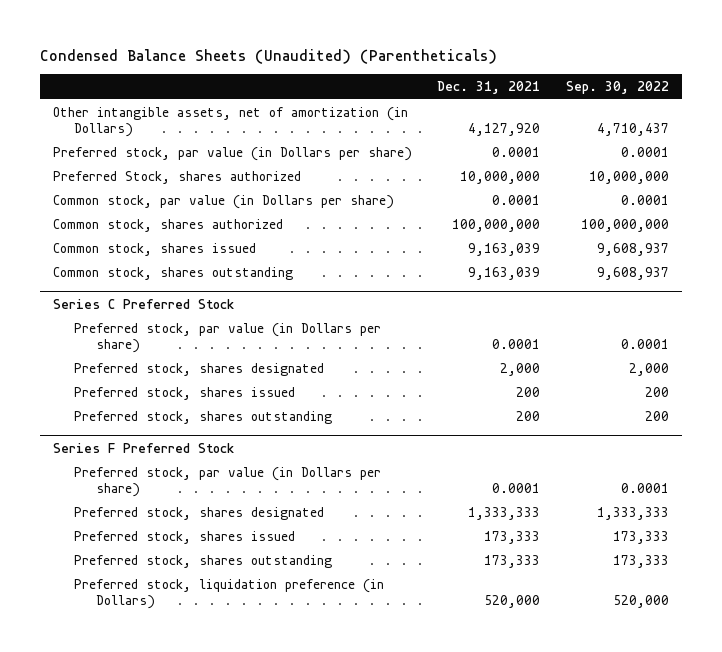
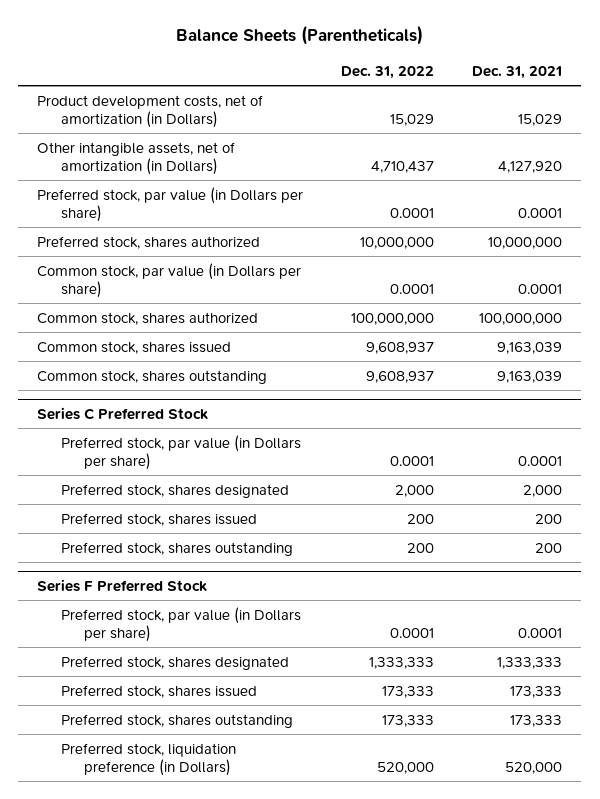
- Condensed Balance Sheets (Unaudited) (Parentheticals)
+ Balance Sheets (Parentheticals)
- | Dec. 31, 2021 | Sep. 30, 2022
+ | Dec. 31, 2022 | Dec. 31, 2021
+ Product development costs, net of amortization (in Dollars) | 15,029 | 15,029
- Preferred Stock, shares authorized | 10,000,000 | 10,000,000
+ Preferred stock, shares authorized | 10,000,000 | 10,000,000

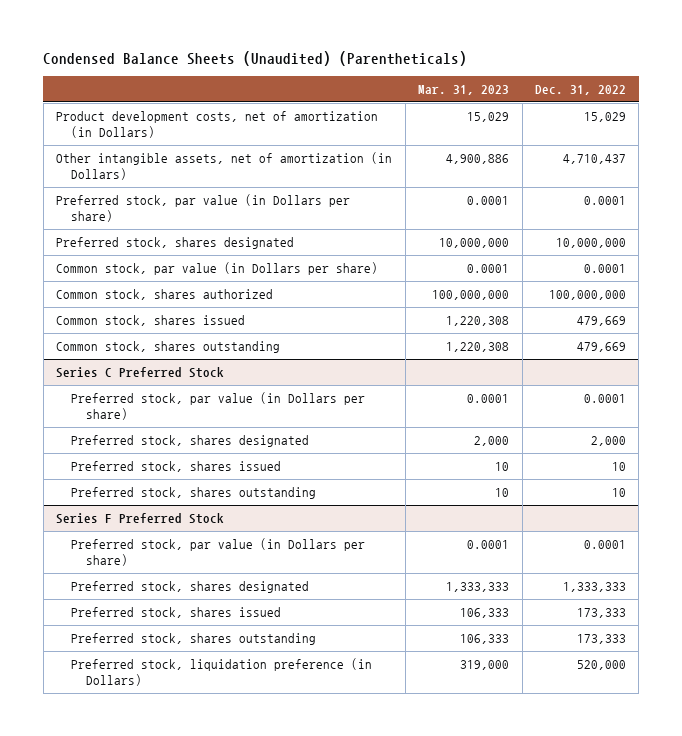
- Balance Sheets (Parentheticals)
+ Condensed Balance Sheets (Unaudited) (Parentheticals)
- | Dec. 31, 2022 | Dec. 31, 2021
+ | Mar. 31, 2023 | Dec. 31, 2022
- Preferred stock, shares authorized | 10,000,000 | 10,000,000
+ Preferred stock, shares designated | 10,000,000 | 10,000,000
- Common stock, shares issued | 9,608,937 | 9,163,039
- Common stock, shares outstanding | 9,608,937 | 9,163,039
+ Common stock, shares issued | 1,220,308 | 479,669
+ Common stock, shares outstanding | 1,220,308 | 479,669
@ Series C Preferred Stock
- Preferred stock, shares issued | 200 | 200
- Preferred stock, shares outstanding | 200 | 200
+ Preferred stock, shares issued | 10 | 10
+ Preferred stock, shares outstanding | 10 | 10

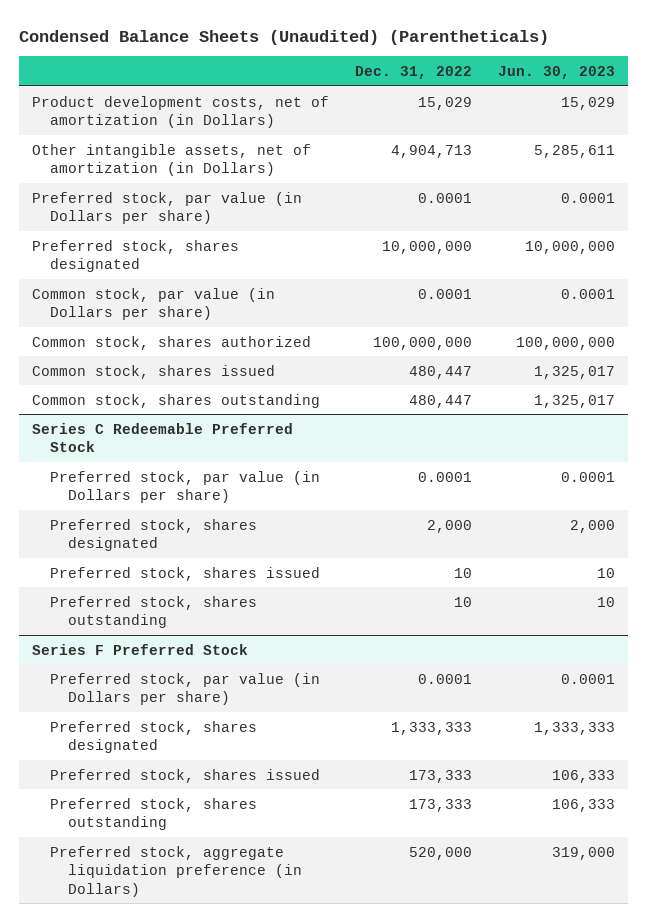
- | Mar. 31, 2023 | Dec. 31, 2022
+ | Dec. 31, 2022 | Jun. 30, 2023
- Other intangible assets, net of amortization (in Dollars) | 4,900,886 | 4,710,437
+ Other intangible assets, net of amortization (in Dollars) | 4,904,713 | 5,285,611
- Common stock, shares issued | 1,220,308 | 479,669
- Common stock, shares outstanding | 1,220,308 | 479,669
- Series C Preferred Stock
+ Common stock, shares issued | 480,447 | 1,325,017
+ Common stock, shares outstanding | 480,447 | 1,325,017
+ Series C Redeemable Preferred Stock
@ Series F Preferred Stock
- Preferred stock, liquidation preference (in Dollars) | 319,000 | 520,000
+ Preferred stock, aggregate liquidation preference (in Dollars) | 520,000 | 319,000

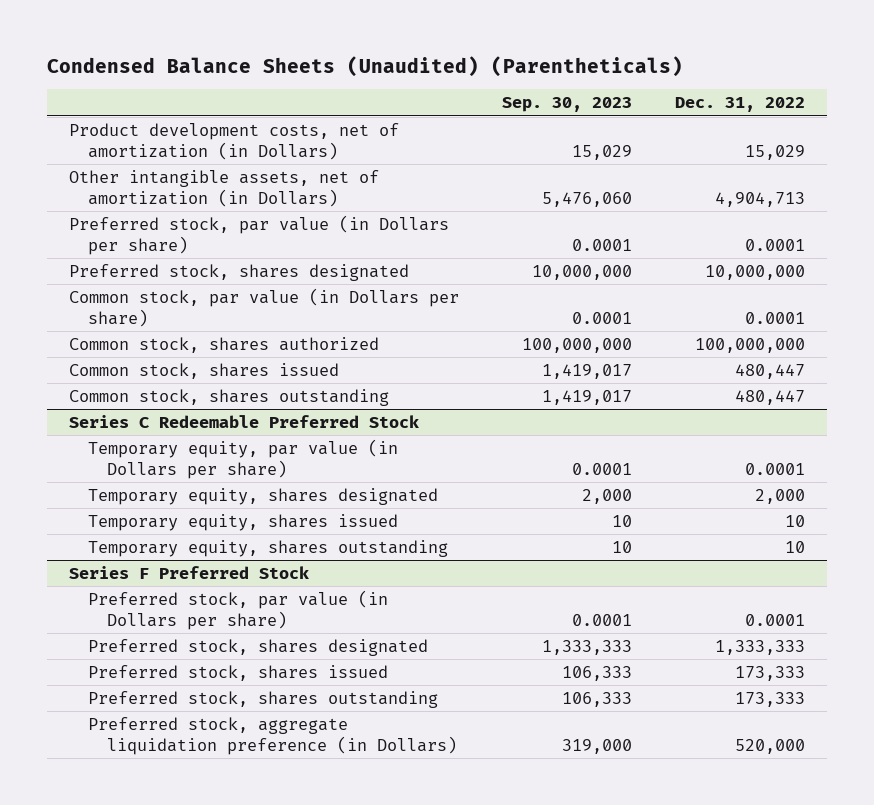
- | Dec. 31, 2022 | Jun. 30, 2023
+ | Sep. 30, 2023 | Dec. 31, 2022
@ Series C Redeemable Preferred Stock
- Preferred stock, par value (in Dollars per share) | 0.0001 | 0.0001
- Preferred stock, shares designated | 2,000 | 2,000
- Preferred stock, shares issued | 10 | 10
- Preferred stock, shares outstanding | 10 | 10
+ Temporary equity, par value (in Dollars per share) | 0.0001 | 0.0001
+ Temporary equity, shares designated | 2,000 | 2,000
+ Temporary equity, shares issued | 10 | 10
+ Temporary equity, shares outstanding | 10 | 10

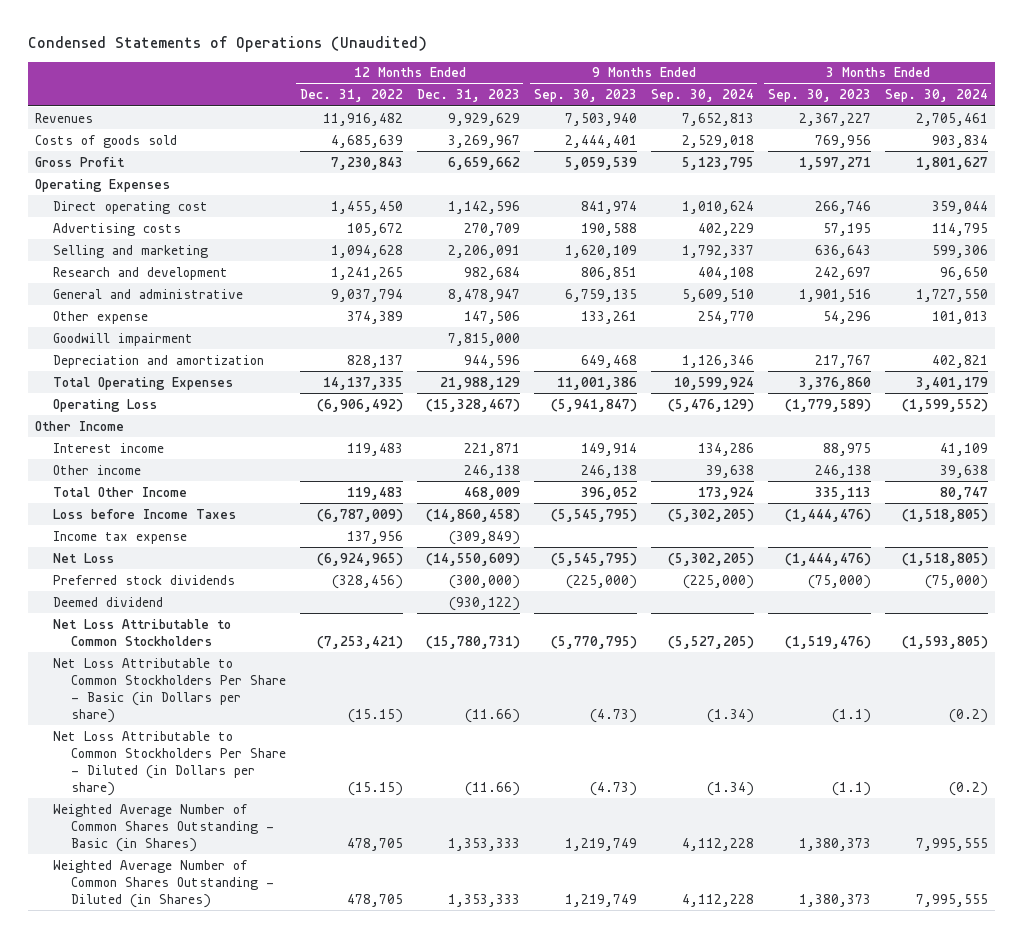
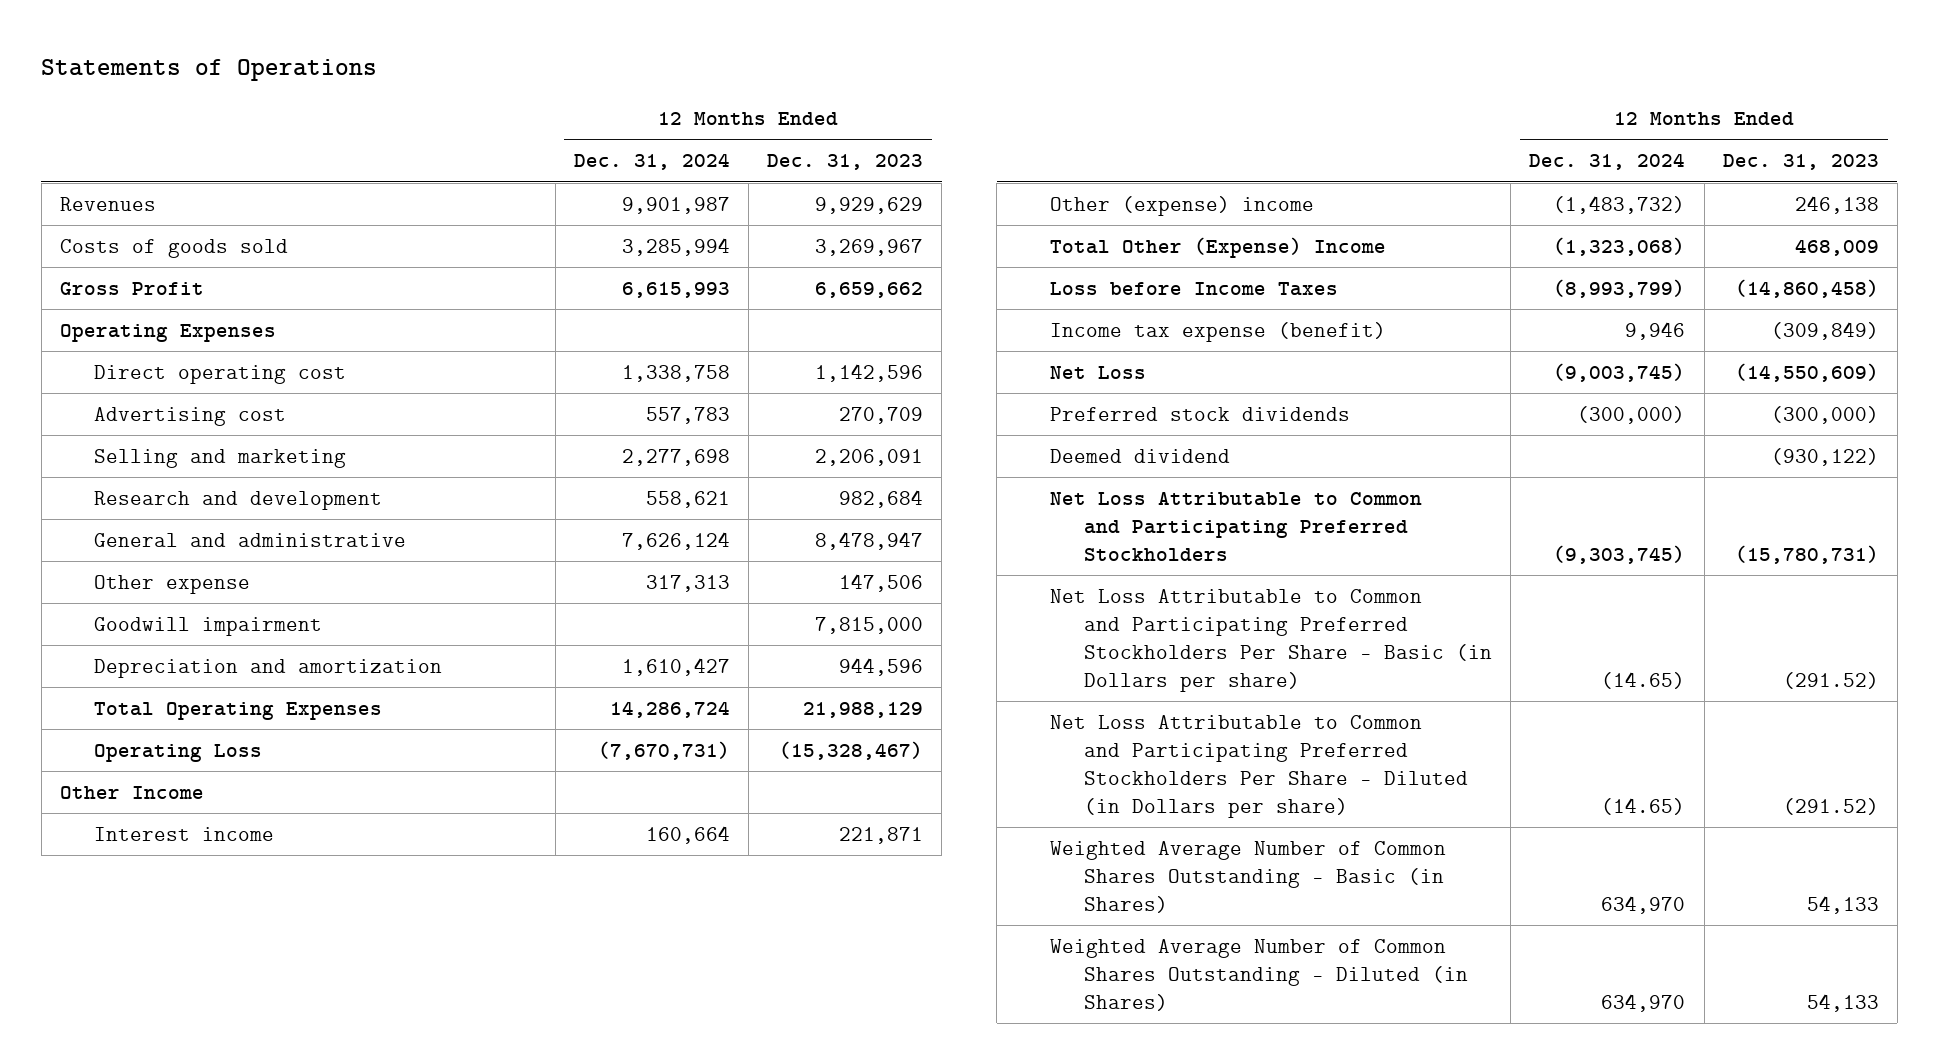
- Condensed Statements of Operations (Unaudited)
+ Statements of Operations
- | 12 Months Ended Dec. 31, 2022 | 12 Months Ended Dec. 31, 2023 | 9 Months Ended Sep. 30, 2023 | 9 Months Ended Sep. 30, 2024 | 3 Months Ended Sep. 30, 2023 | 3 Months Ended Sep. 30, 2024
+ | 12 Months Ended Dec. 31, 2024 | 12 Months Ended Dec. 31, 2023
- Advertising costs | 105,672 | 270,709 | 190,588 | 402,229 | 57,195 | 114,795
+ Advertising cost | 557,783 | 270,709
- Other income | | 246,138 | 246,138 | 39,638 | 246,138 | 39,638
- Total Other Income | 119,483 | 468,009 | 396,052 | 173,924 | 335,113 | 80,747
+ Other (expense) income | (1,483,732) | 246,138
+ Total Other (Expense) Income | (1,323,068) | 468,009
- Income tax expense | 137,956 | (309,849) | | | |
+ Income tax expense (benefit) | 9,946 | (309,849)
- Net Loss Attributable to Common Stockholders | (7,253,421) | (15,780,731) | (5,770,795) | (5,527,205) | (1,519,476) | (1,593,805)
- Net Loss Attributable to Common Stockholders Per Share - Basic (in Dollars per share) | (15.15) | (11.66) | (4.73) | (1.34) | (1.1) | (0.2)
- Net Loss Attributable to Common Stockholders Per Share - Diluted (in Dollars per share) | (15.15) | (11.66) | (4.73) | (1.34) | (1.1) | (0.2)
- Weighted Average Number of Common Shares Outstanding - Basic (in Shares) | 478,705 | 1,353,333 | 1,219,749 | 4,112,228 | 1,380,373 | 7,995,555
- Weighted Average Number of Common Shares Outstanding - Diluted (in Shares) | 478,705 | 1,353,333 | 1,219,749 | 4,112,228 | 1,380,373 | 7,995,555
+ Net Loss Attributable to Common and Participating Preferred Stockholders | (9,303,745) | (15,780,731)
+ Net Loss Attributable to Common and Participating Preferred Stockholders Per Share - Basic (in Dollars per share) | (14.65) | (291.52)
+ Net Loss Attributable to Common and Participating Preferred Stockholders Per Share - Diluted (in Dollars per share) | (14.65) | (291.52)
+ Weighted Average Number of Common Shares Outstanding - Basic (in Shares) | 634,970 | 54,133
+ Weighted Average Number of Common Shares Outstanding - Diluted (in Shares) | 634,970 | 54,133

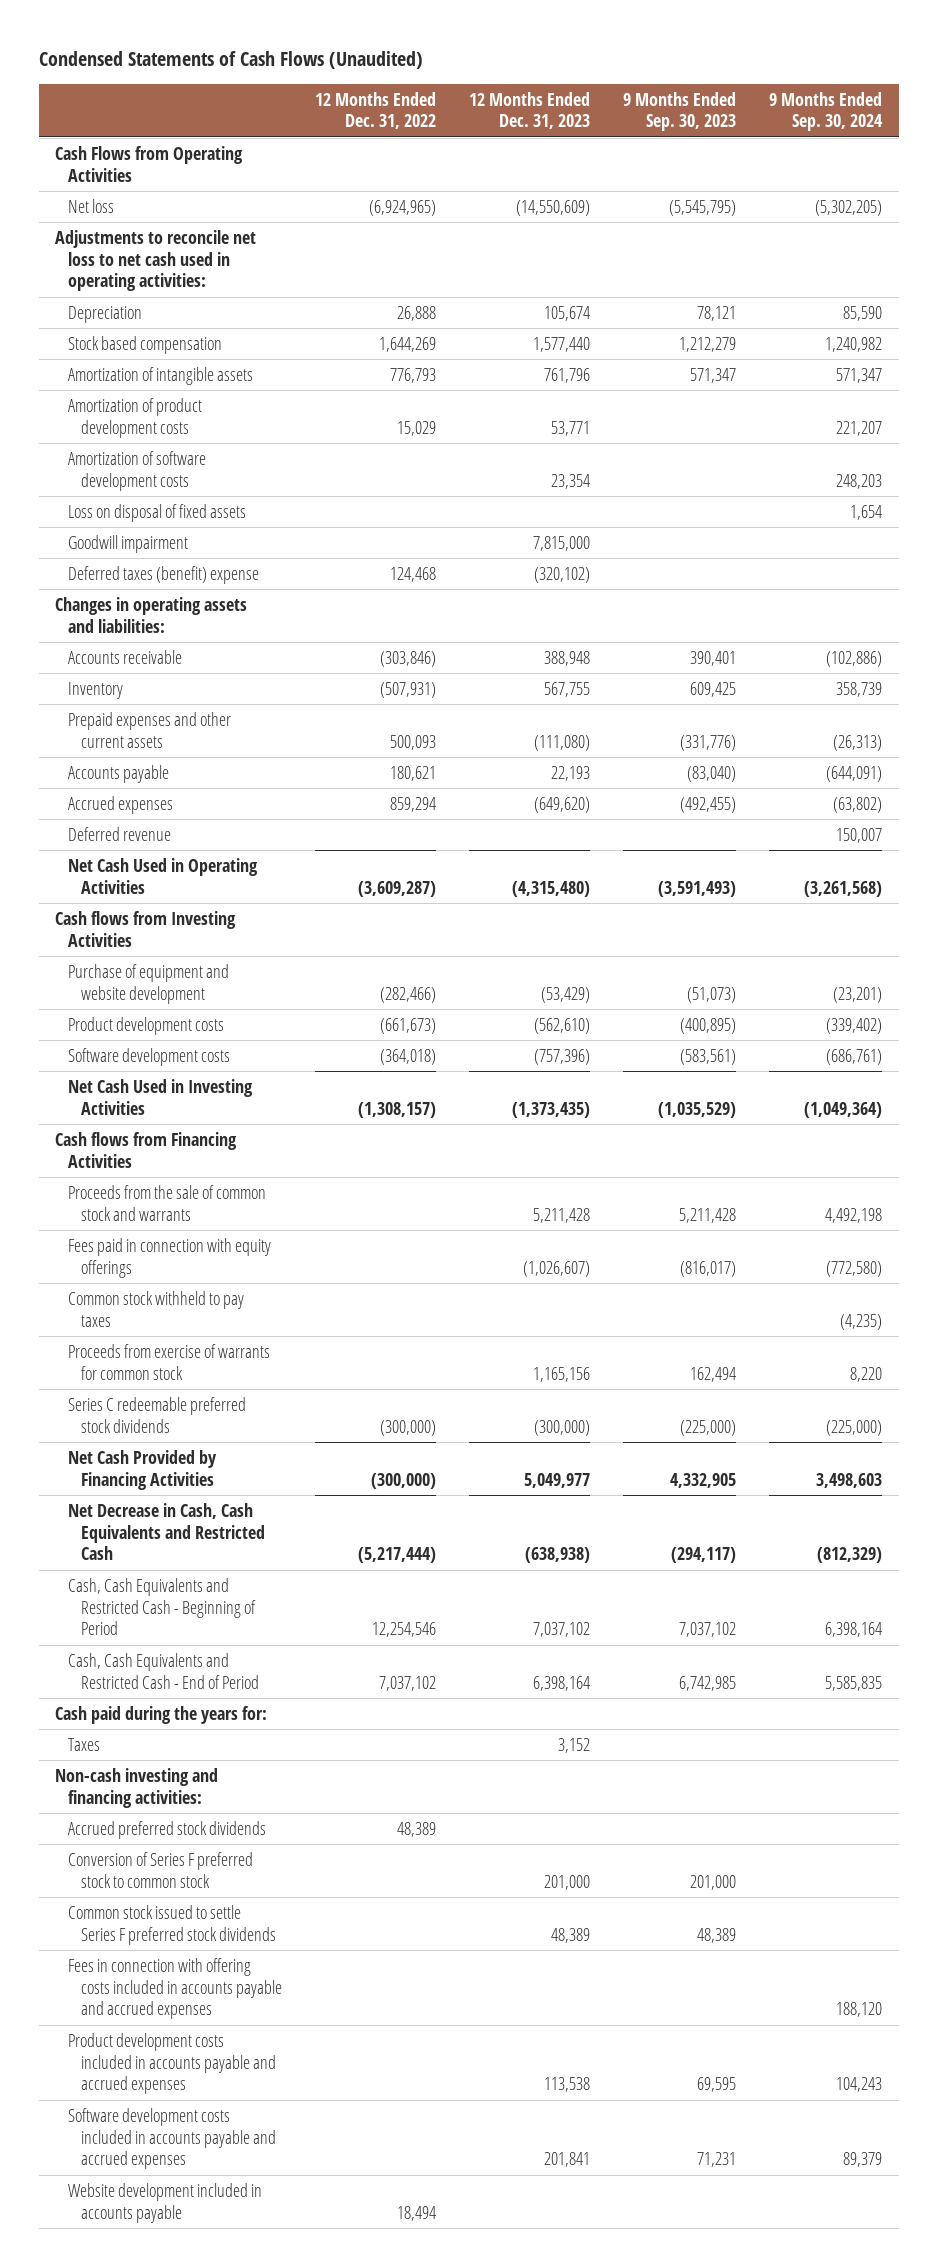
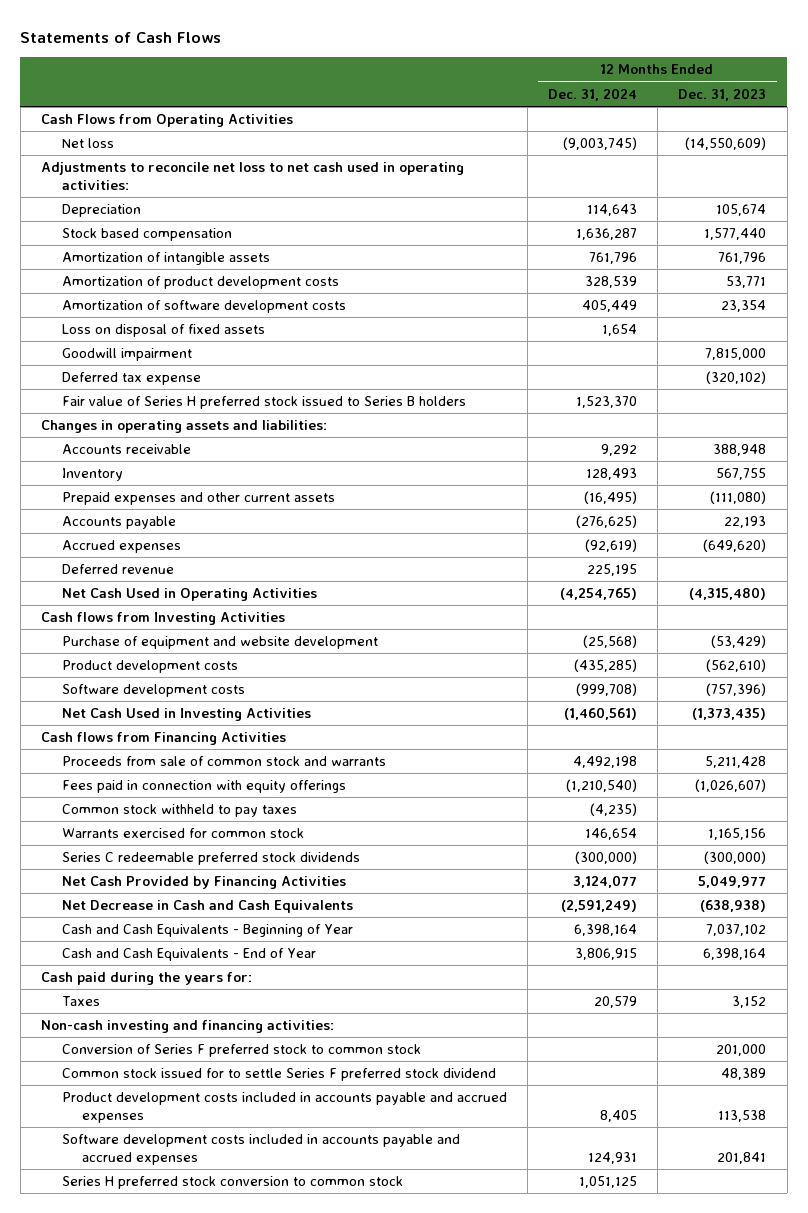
- Condensed Statements of Cash Flows (Unaudited)
+ Statements of Cash Flows
- | 12 Months Ended Dec. 31, 2022 | 12 Months Ended Dec. 31, 2023 | 9 Months Ended Sep. 30, 2023 | 9 Months Ended Sep. 30, 2024
+ | 12 Months Ended Dec. 31, 2024 | 12 Months Ended Dec. 31, 2023
- Deferred taxes (benefit) expense | 124,468 | (320,102) | |
+ Deferred tax expense | | (320,102)
+ Fair value of Series H preferred stock issued to Series B holders | 1,523,370 |
- Proceeds from the sale of common stock and warrants | | 5,211,428 | 5,211,428 | 4,492,198
+ Proceeds from sale of common stock and warrants | 4,492,198 | 5,211,428
- Proceeds from exercise of warrants for common stock | | 1,165,156 | 162,494 | 8,220
+ Warrants exercised for common stock | 146,654 | 1,165,156
- Net Decrease in Cash, Cash Equivalents and Restricted Cash | (5,217,444) | (638,938) | (294,117) | (812,329)
- Cash, Cash Equivalents and Restricted Cash - Beginning of Period | 12,254,546 | 7,037,102 | 7,037,102 | 6,398,164
- Cash, Cash Equivalents and Restricted Cash - End of Period | 7,037,102 | 6,398,164 | 6,742,985 | 5,585,835
+ Net Decrease in Cash and Cash Equivalents | (2,591,249) | (638,938)
+ Cash and Cash Equivalents - Beginning of Year | 6,398,164 | 7,037,102
+ Cash and Cash Equivalents - End of Year | 3,806,915 | 6,398,164
- Accrued preferred stock dividends | 48,389 | | |
- Common stock issued to settle Series F preferred stock dividends | | 48,389 | 48,389 |
- Fees in connection with offering costs included in accounts payable and accrued expenses | | | | 188,120
+ Common stock issued for to settle Series F preferred stock dividend | | 48,389
- Website development included in accounts payable | 18,494 | | |
+ Series H preferred stock conversion to common stock | 1,051,125 |

